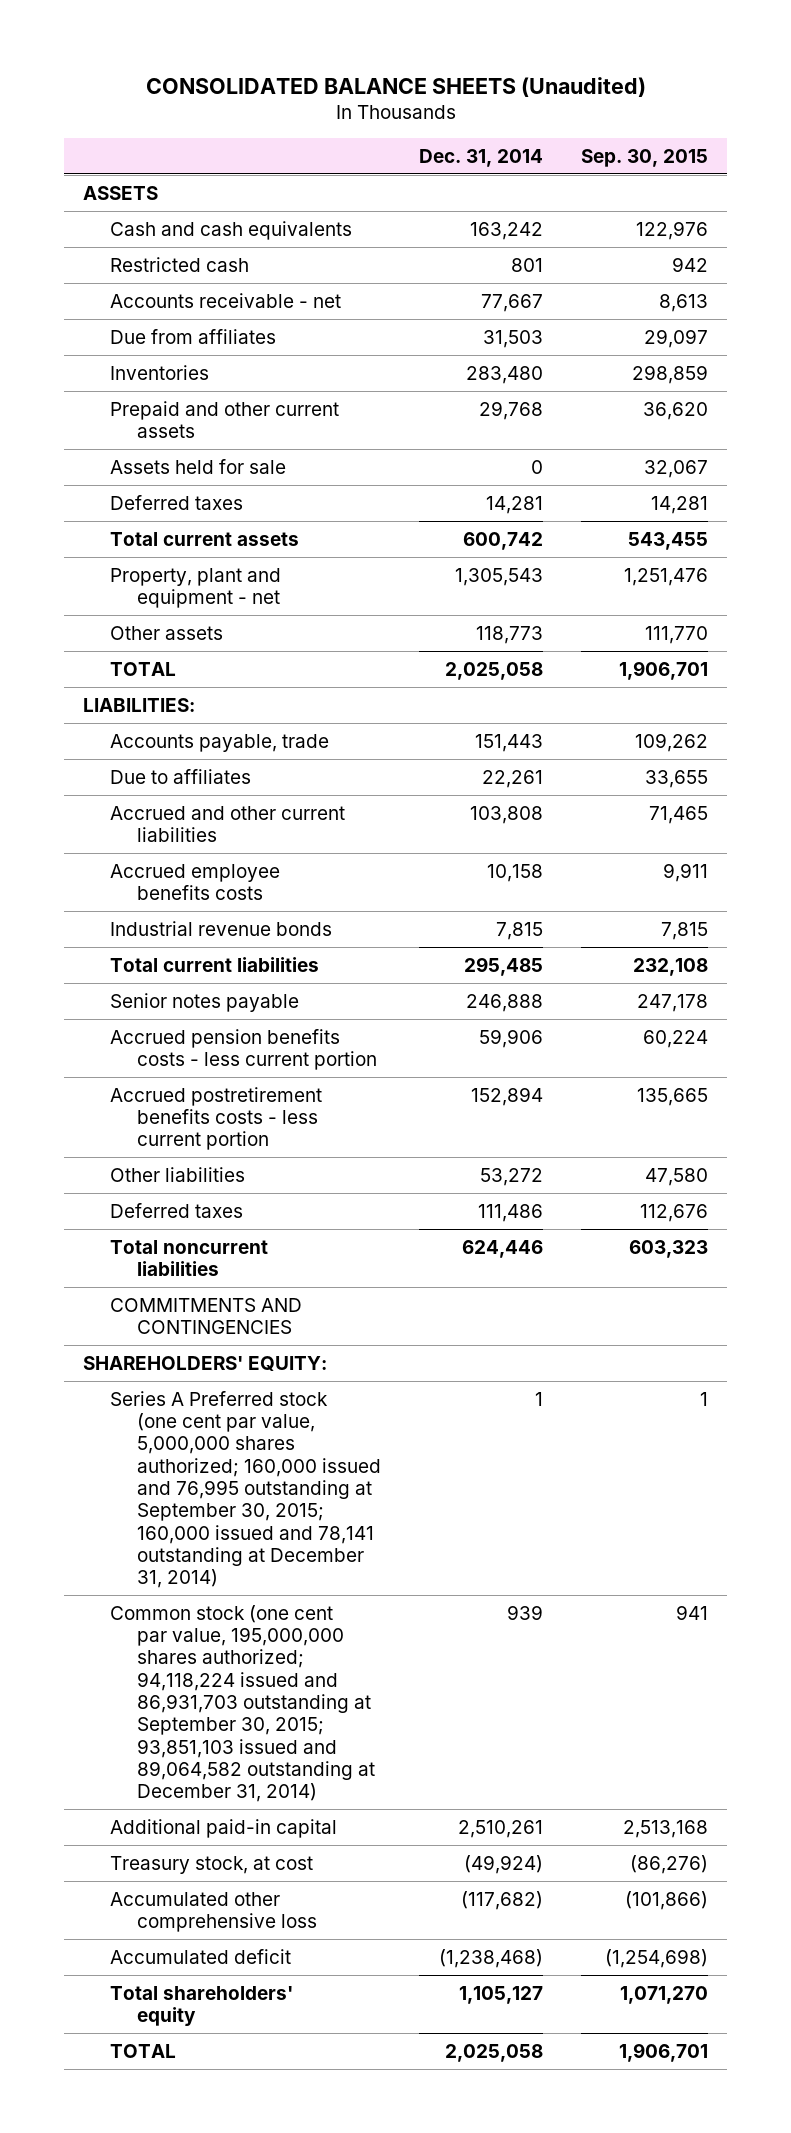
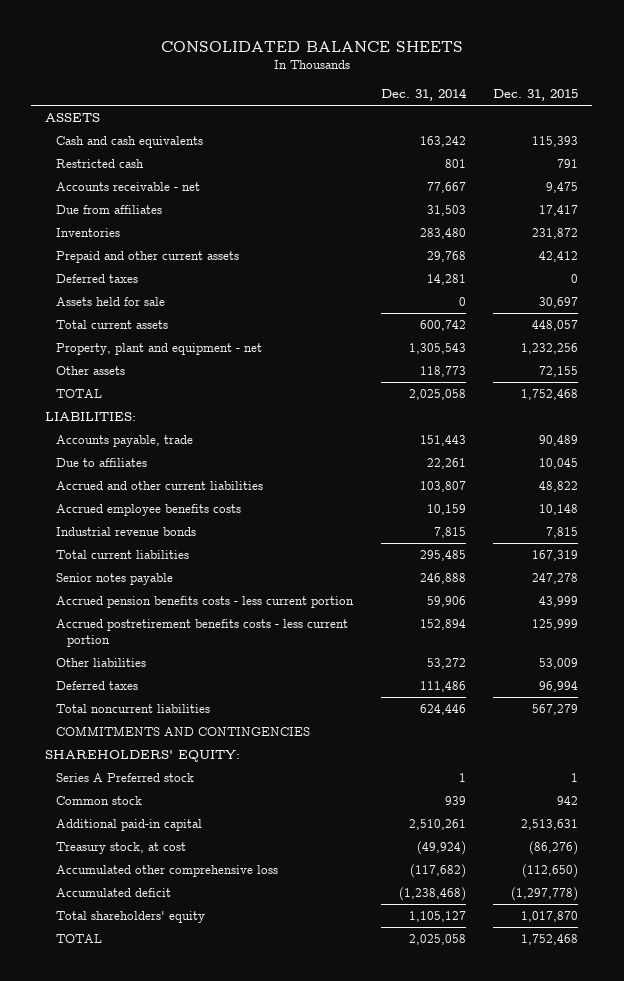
- CONSOLIDATED BALANCE SHEETS (Unaudited)
+ CONSOLIDATED BALANCE SHEETS
- | Dec. 31, 2014 | Sep. 30, 2015
+ | Dec. 31, 2014 | Dec. 31, 2015
moved down: Assets held for sale | 0 | 30,697
- Accrued and other current liabilities | 103,808 | 71,465
- Accrued employee benefits costs | 10,158 | 9,911
+ Accrued and other current liabilities | 103,807 | 48,822
+ Accrued employee benefits costs | 10,159 | 10,148
- Series A Preferred stock (one cent par value, 5,000,000 shares authorized; 160,000 issued and 76,995 outstanding at September 30, 2015; 160,000 issued and 78,141 outstanding at December 31, 2014) | 1 | 1
- Common stock (one cent par value, 195,000,000 shares authorized; 94,118,224 issued and 86,931,703 outstanding at September 30, 2015; 93,851,103 issued and 89,064,582 outstanding at December 31, 2014) | 939 | 941
+ Series A Preferred stock | 1 | 1
+ Common stock | 939 | 942

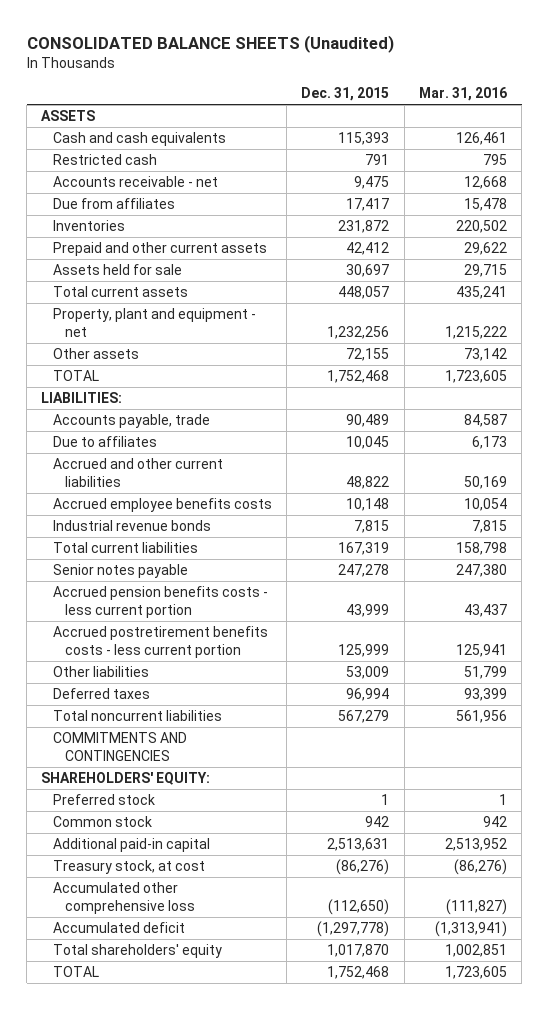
- CONSOLIDATED BALANCE SHEETS
+ CONSOLIDATED BALANCE SHEETS (Unaudited)
- | Dec. 31, 2014 | Dec. 31, 2015
+ | Dec. 31, 2015 | Mar. 31, 2016
- Deferred taxes | 14,281 | 0
- Series A Preferred stock | 1 | 1
+ Preferred stock | 1 | 1

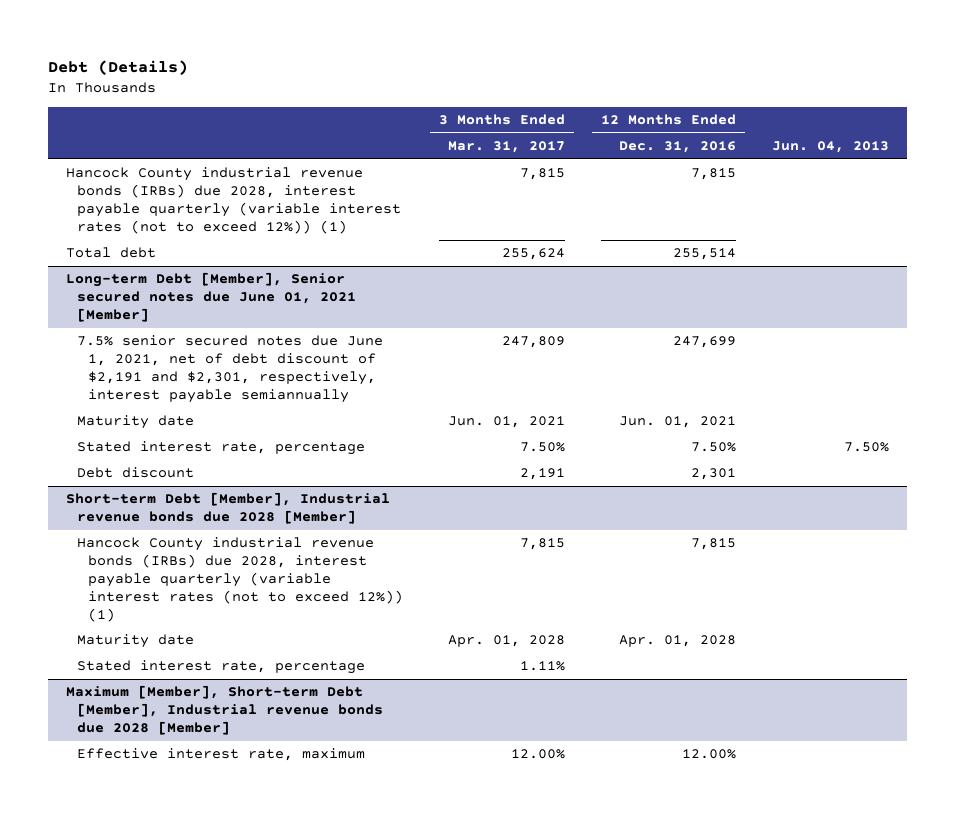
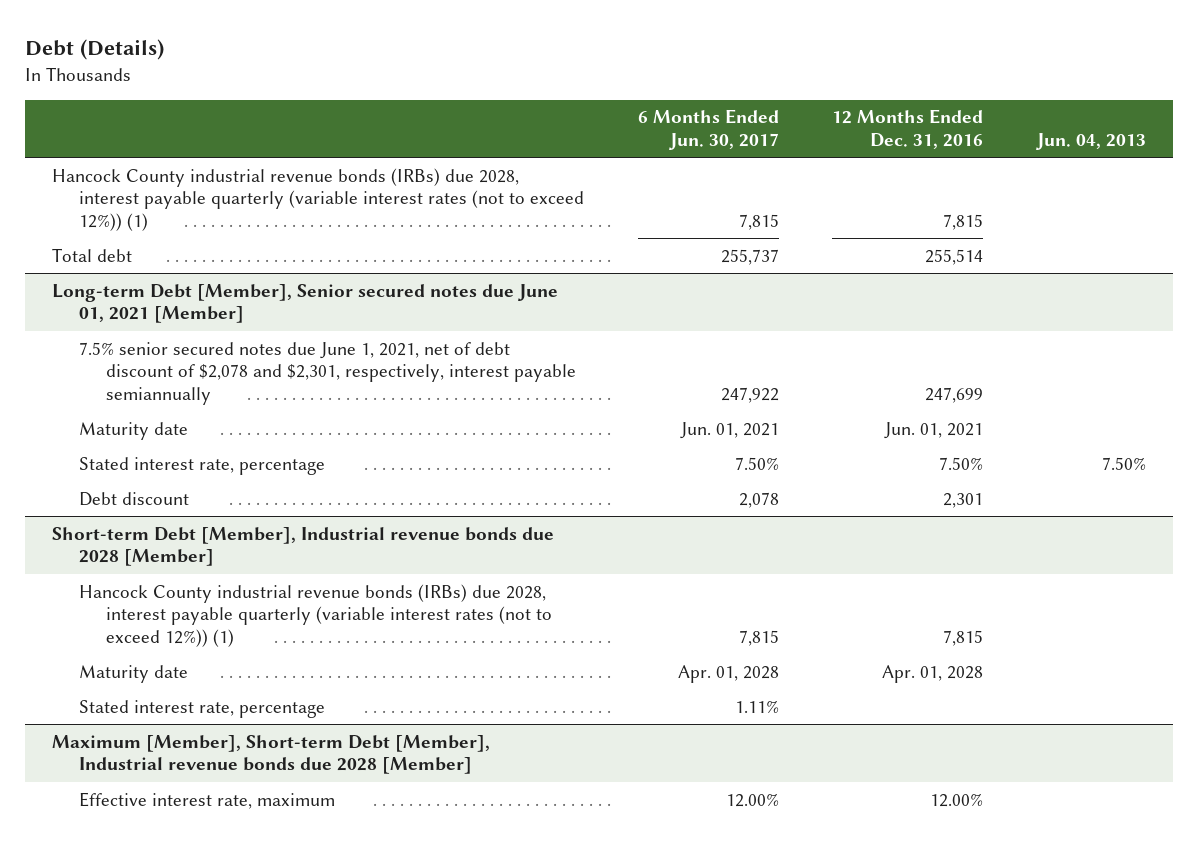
- | 3 Months Ended Mar. 31, 2017 | 12 Months Ended Dec. 31, 2016 | Jun. 04, 2013
+ | 6 Months Ended Jun. 30, 2017 | 12 Months Ended Dec. 31, 2016 | Jun. 04, 2013
@ Long-term Debt [Member], Senior secured notes due June 01, 2021 [Member]
- 7.5% senior secured notes due June 1, 2021, net of debt discount of $2,191 and $2,301, respectively, interest payable semiannually | 247,809 | 247,699 |
+ 7.5% senior secured notes due June 1, 2021, net of debt discount of $2,078 and $2,301, respectively, interest payable semiannually | 247,922 | 247,699 |

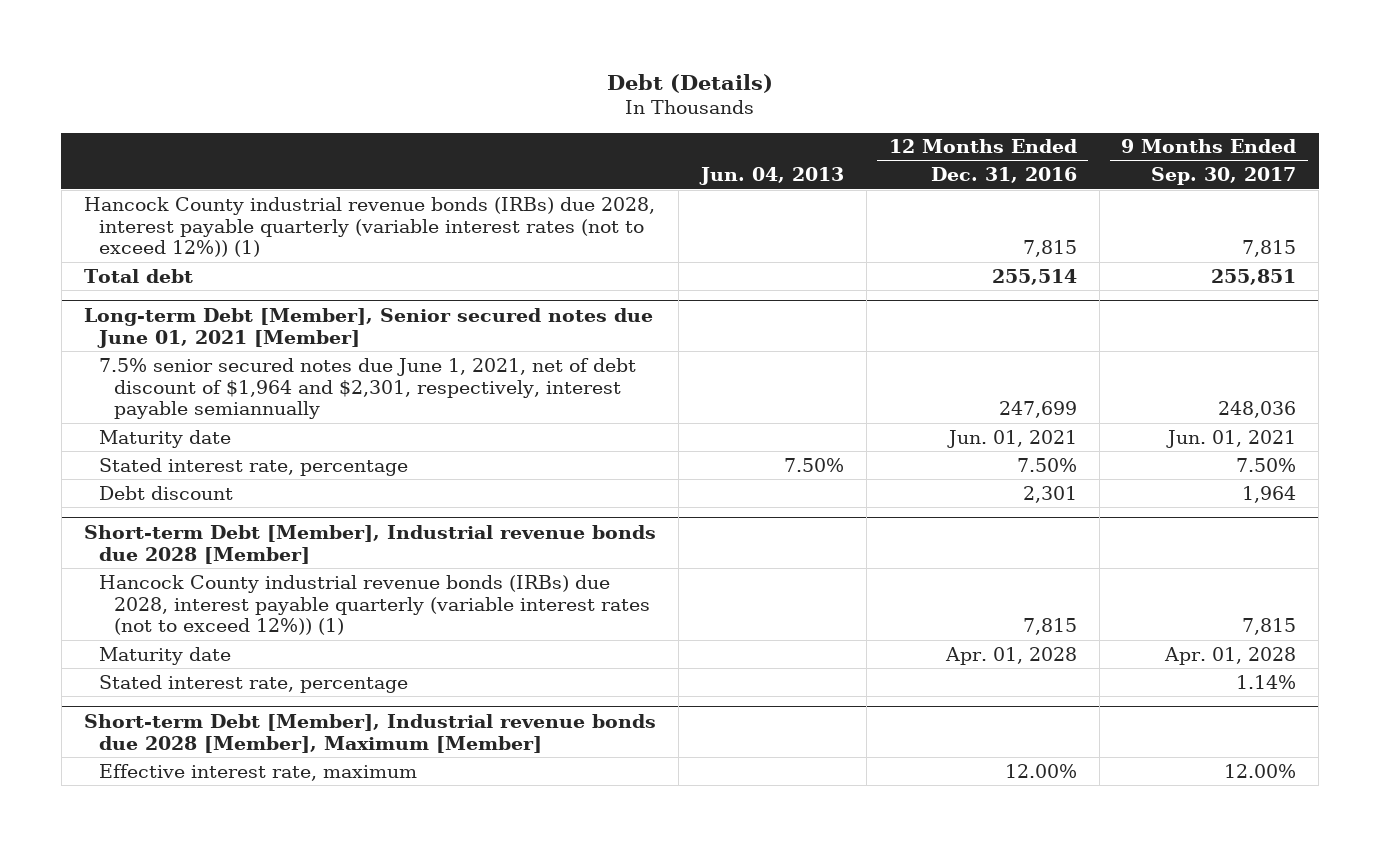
- | 6 Months Ended Jun. 30, 2017 | 12 Months Ended Dec. 31, 2016 | Jun. 04, 2013
+ | Jun. 04, 2013 | 12 Months Ended Dec. 31, 2016 | 9 Months Ended Sep. 30, 2017
@ Long-term Debt [Member], Senior secured notes due June 01, 2021 [Member]
- 7.5% senior secured notes due June 1, 2021, net of debt discount of $2,078 and $2,301, respectively, interest payable semiannually | 247,922 | 247,699 |
+ 7.5% senior secured notes due June 1, 2021, net of debt discount of $1,964 and $2,301, respectively, interest payable semiannually | | 247,699 | 248,036
- Maximum [Member], Short-term Debt [Member], Industrial revenue bonds due 2028 [Member]
+ Short-term Debt [Member], Industrial revenue bonds due 2028 [Member], Maximum [Member]

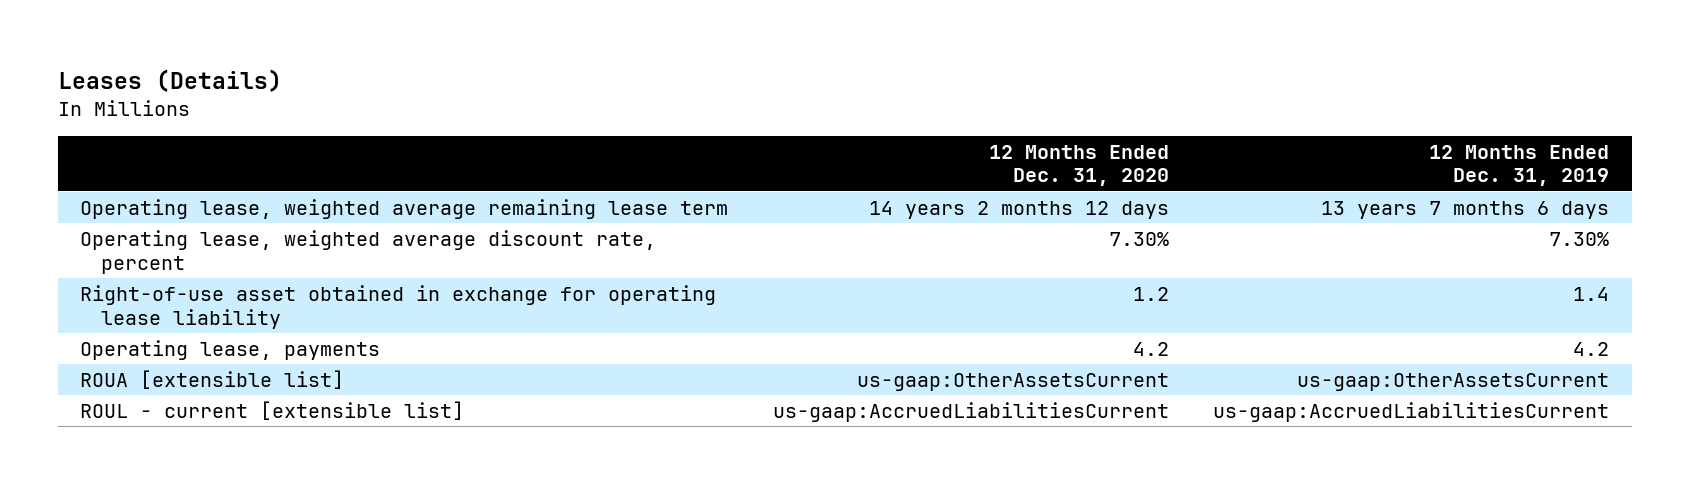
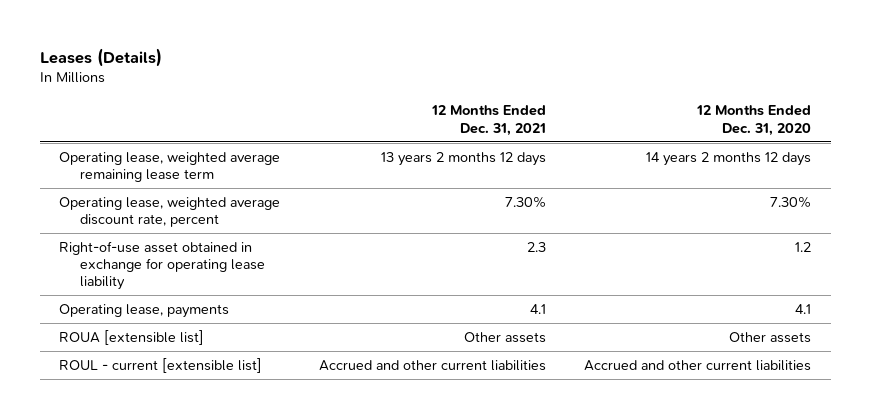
- | 12 Months Ended Dec. 31, 2020 | 12 Months Ended Dec. 31, 2019
+ | 12 Months Ended Dec. 31, 2021 | 12 Months Ended Dec. 31, 2020
- Operating lease, payments | 4.2 | 4.2
- ROUA [extensible list] | us-gaap:OtherAssetsCurrent | us-gaap:OtherAssetsCurrent
- ROUL - current [extensible list] | us-gaap:AccruedLiabilitiesCurrent | us-gaap:AccruedLiabilitiesCurrent
+ Operating lease, payments | 4.1 | 4.1
+ ROUA [extensible list] | Other assets | Other assets
+ ROUL - current [extensible list] | Accrued and other current liabilities | Accrued and other current liabilities

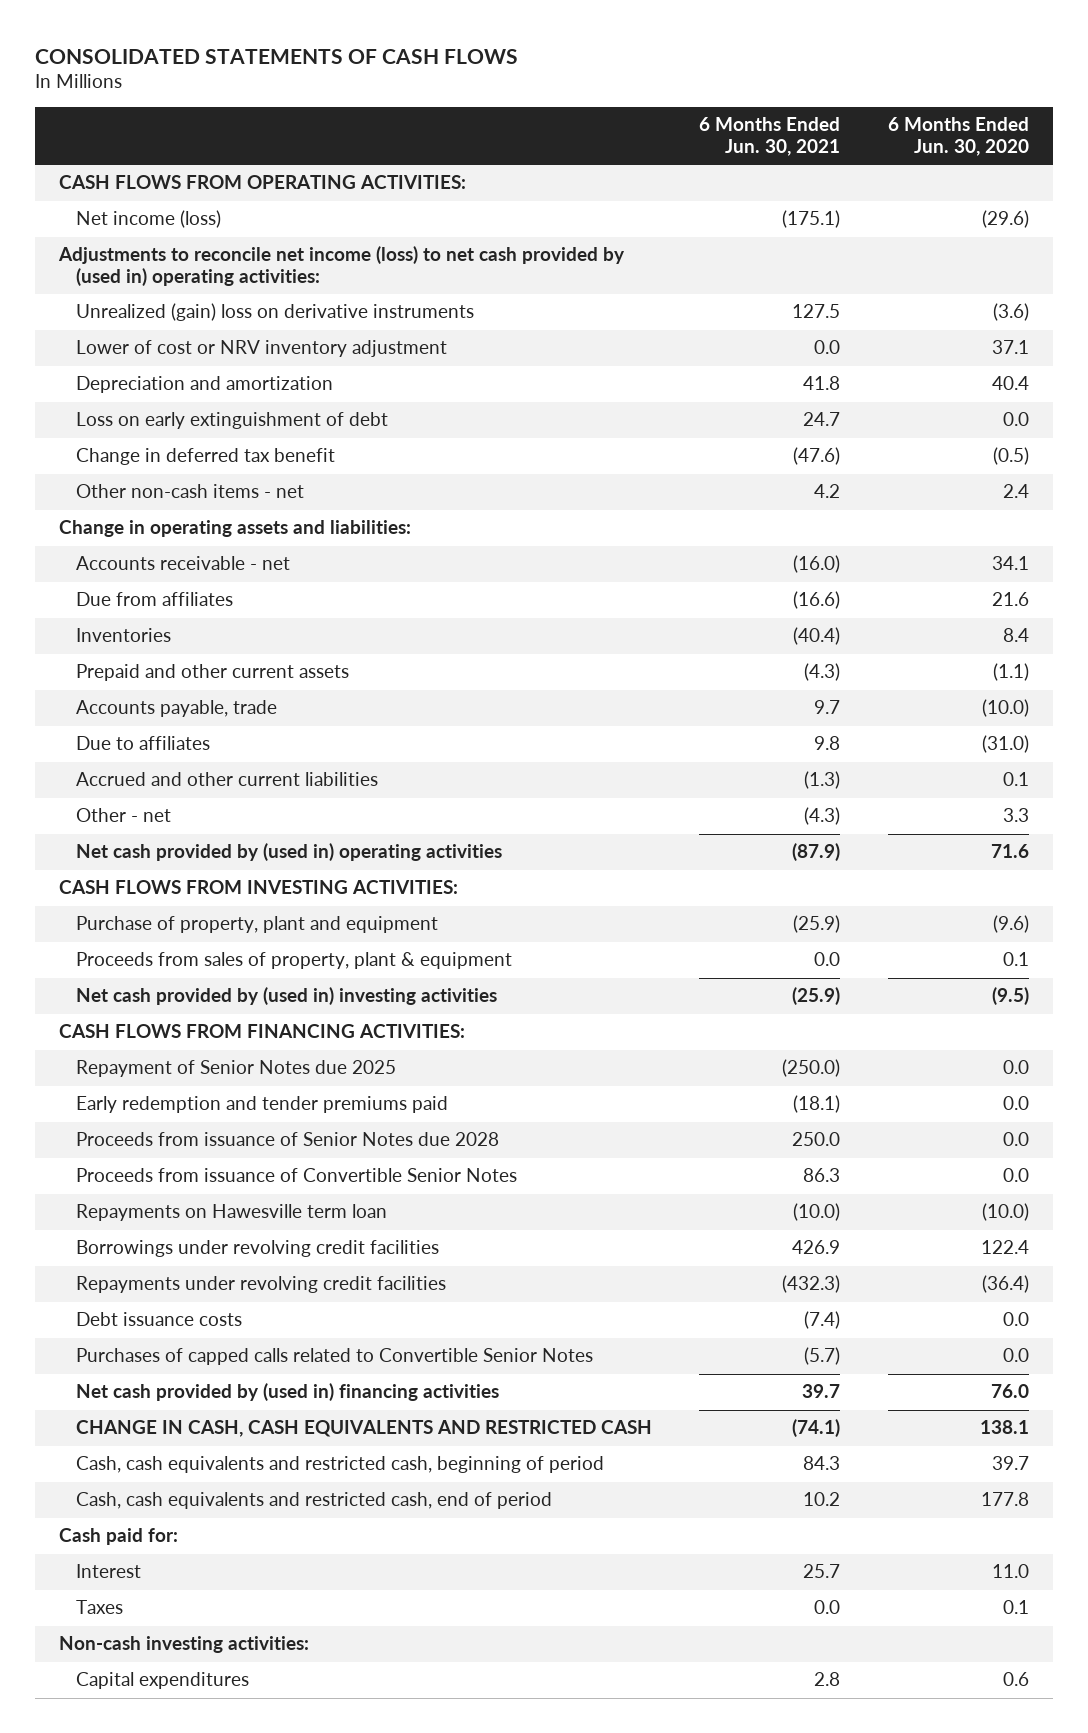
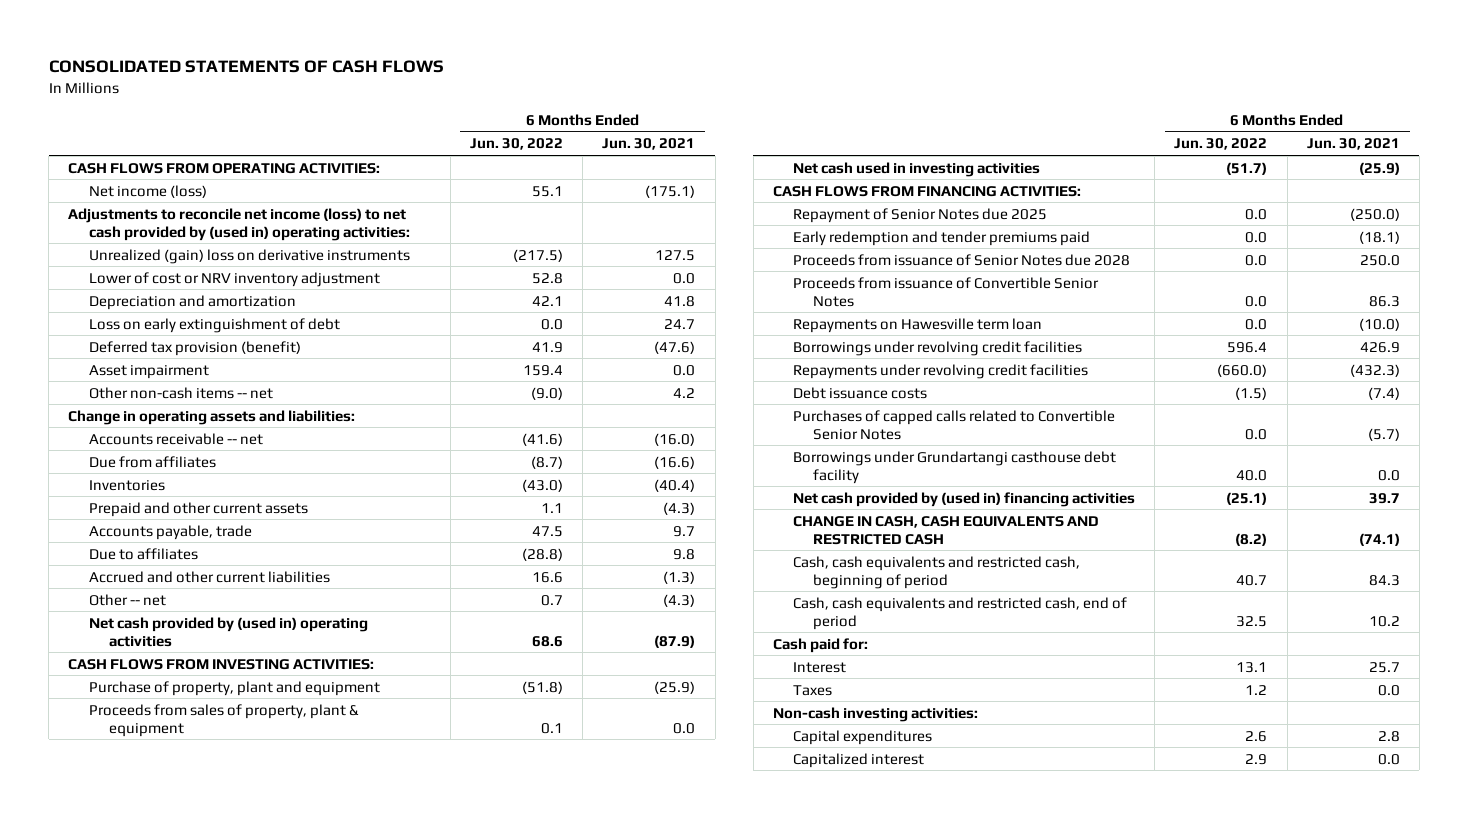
- | 6 Months Ended Jun. 30, 2021 | 6 Months Ended Jun. 30, 2020
+ | 6 Months Ended Jun. 30, 2022 | 6 Months Ended Jun. 30, 2021
- Change in deferred tax benefit | (47.6) | (0.5)
- Other non-cash items - net | 4.2 | 2.4
+ Deferred tax provision (benefit) | 41.9 | (47.6)
+ Asset impairment | 159.4 | 0.0
+ Other non-cash items -- net | (9.0) | 4.2
- Accounts receivable - net | (16.0) | 34.1
+ Accounts receivable -- net | (41.6) | (16.0)
- Other - net | (4.3) | 3.3
+ Other -- net | 0.7 | (4.3)
- Net cash provided by (used in) investing activities | (25.9) | (9.5)
+ Net cash used in investing activities | (51.7) | (25.9)
+ Borrowings under Grundartangi casthouse debt facility | 40.0 | 0.0
+ Capitalized interest | 2.9 | 0.0

